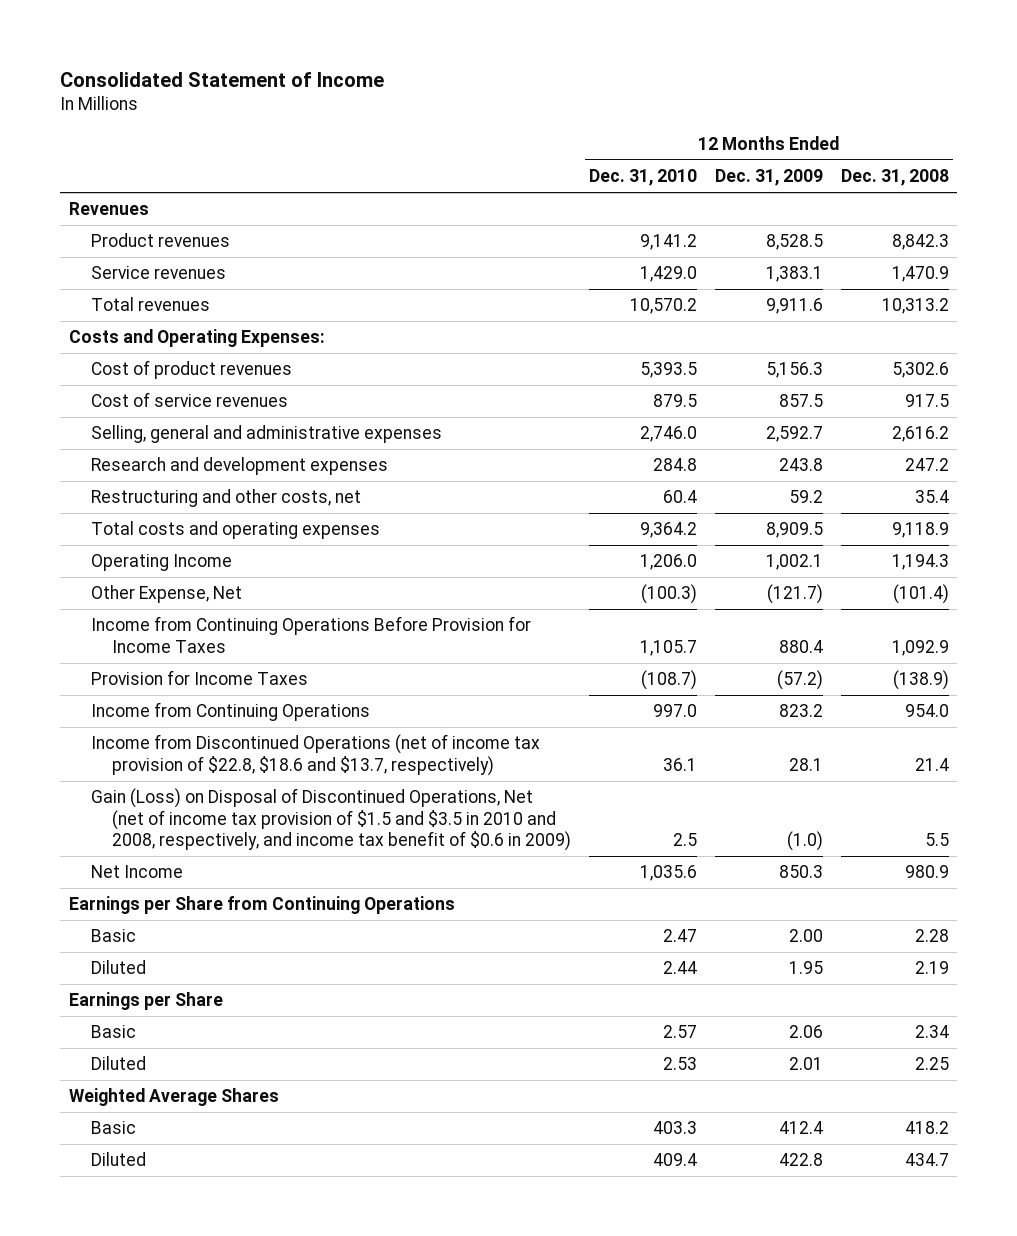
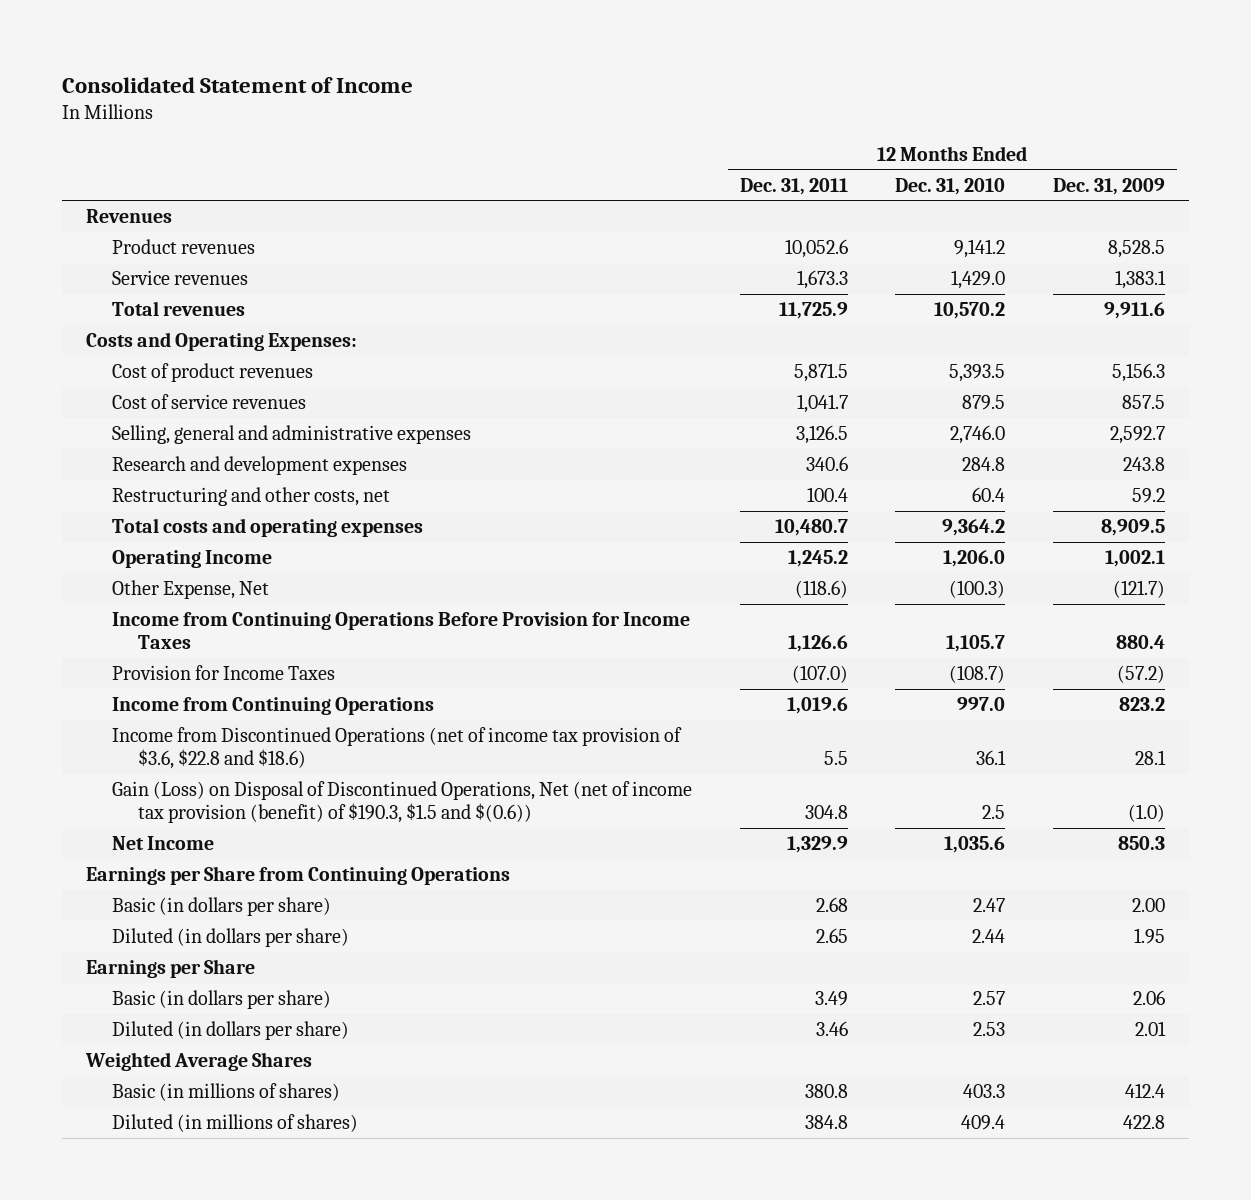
- | 12 Months Ended Dec. 31, 2010 | 12 Months Ended Dec. 31, 2009 | 12 Months Ended Dec. 31, 2008
+ | 12 Months Ended Dec. 31, 2011 | 12 Months Ended Dec. 31, 2010 | 12 Months Ended Dec. 31, 2009
- Income from Discontinued Operations (net of income tax provision of $22.8, $18.6 and $13.7, respectively) | 36.1 | 28.1 | 21.4
- Gain (Loss) on Disposal of Discontinued Operations, Net (net of income tax provision of $1.5 and $3.5 in 2010 and 2008, respectively, and income tax benefit of $0.6 in 2009) | 2.5 | (1.0) | 5.5
+ Income from Discontinued Operations (net of income tax provision of $3.6, $22.8 and $18.6) | 5.5 | 36.1 | 28.1
+ Gain (Loss) on Disposal of Discontinued Operations, Net (net of income tax provision (benefit) of $190.3, $1.5 and $(0.6)) | 304.8 | 2.5 | (1.0)
- Basic | 2.47 | 2.00 | 2.28
- Diluted | 2.44 | 1.95 | 2.19
+ Basic (in dollars per share) | 2.68 | 2.47 | 2.00
+ Diluted (in dollars per share) | 2.65 | 2.44 | 1.95
- Basic | 2.57 | 2.06 | 2.34
- Diluted | 2.53 | 2.01 | 2.25
+ Basic (in dollars per share) | 3.49 | 2.57 | 2.06
+ Diluted (in dollars per share) | 3.46 | 2.53 | 2.01
- Basic | 403.3 | 412.4 | 418.2
- Diluted | 409.4 | 422.8 | 434.7
+ Basic (in millions of shares) | 380.8 | 403.3 | 412.4
+ Diluted (in millions of shares) | 384.8 | 409.4 | 422.8

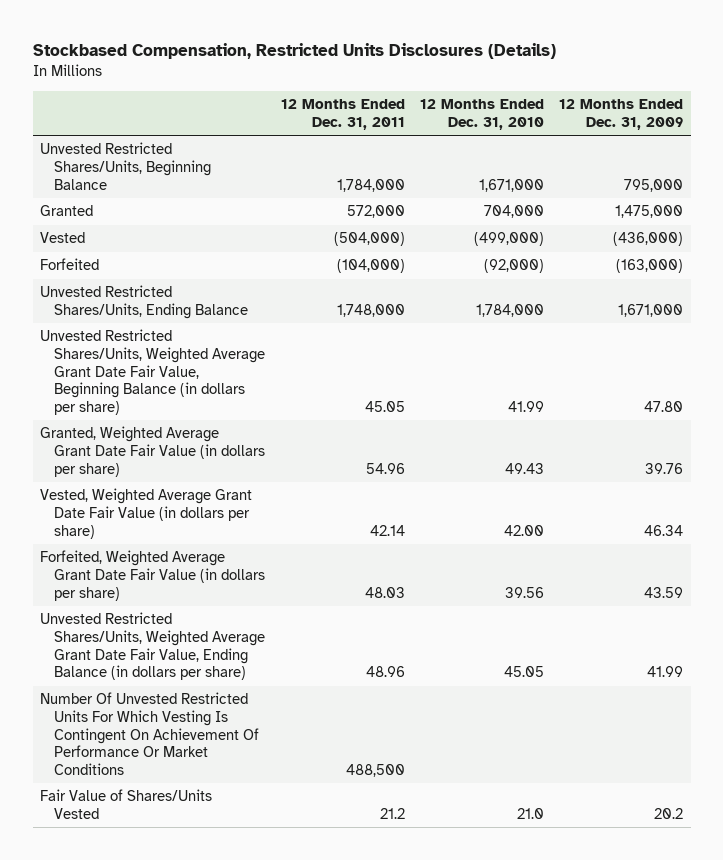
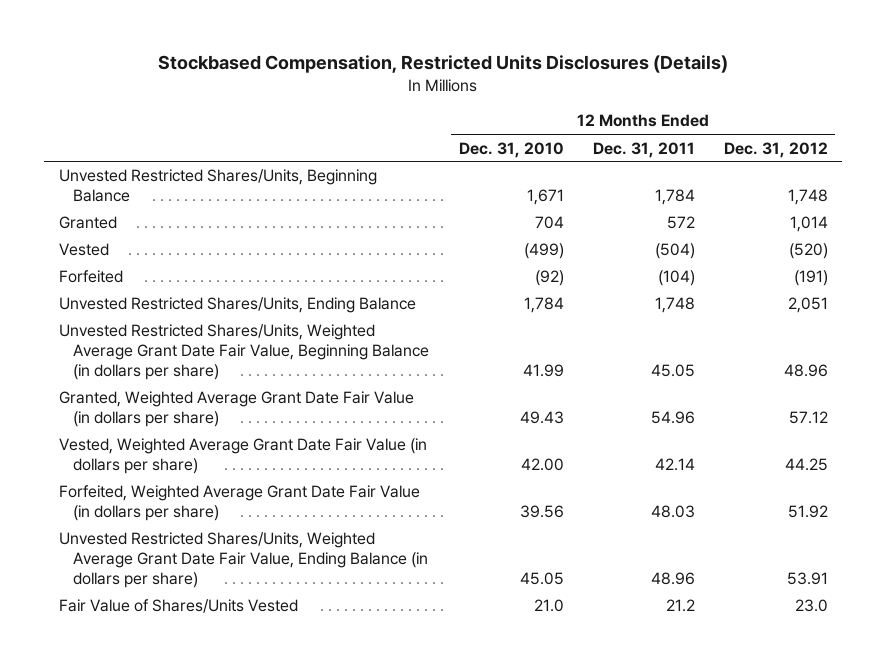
- | 12 Months Ended Dec. 31, 2011 | 12 Months Ended Dec. 31, 2010 | 12 Months Ended Dec. 31, 2009
+ | 12 Months Ended Dec. 31, 2010 | 12 Months Ended Dec. 31, 2011 | 12 Months Ended Dec. 31, 2012
- Unvested Restricted Shares/Units, Beginning Balance | 1,784,000 | 1,671,000 | 795,000
- Granted | 572,000 | 704,000 | 1,475,000
- Vested | (504,000) | (499,000) | (436,000)
- Forfeited | (104,000) | (92,000) | (163,000)
- Unvested Restricted Shares/Units, Ending Balance | 1,748,000 | 1,784,000 | 1,671,000
+ Unvested Restricted Shares/Units, Beginning Balance | 1,671 | 1,784 | 1,748
+ Granted | 704 | 572 | 1,014
+ Vested | (499) | (504) | (520)
+ Forfeited | (92) | (104) | (191)
+ Unvested Restricted Shares/Units, Ending Balance | 1,784 | 1,748 | 2,051
- Number Of Unvested Restricted Units For Which Vesting Is Contingent On Achievement Of Performance Or Market Conditions | 488,500 | |

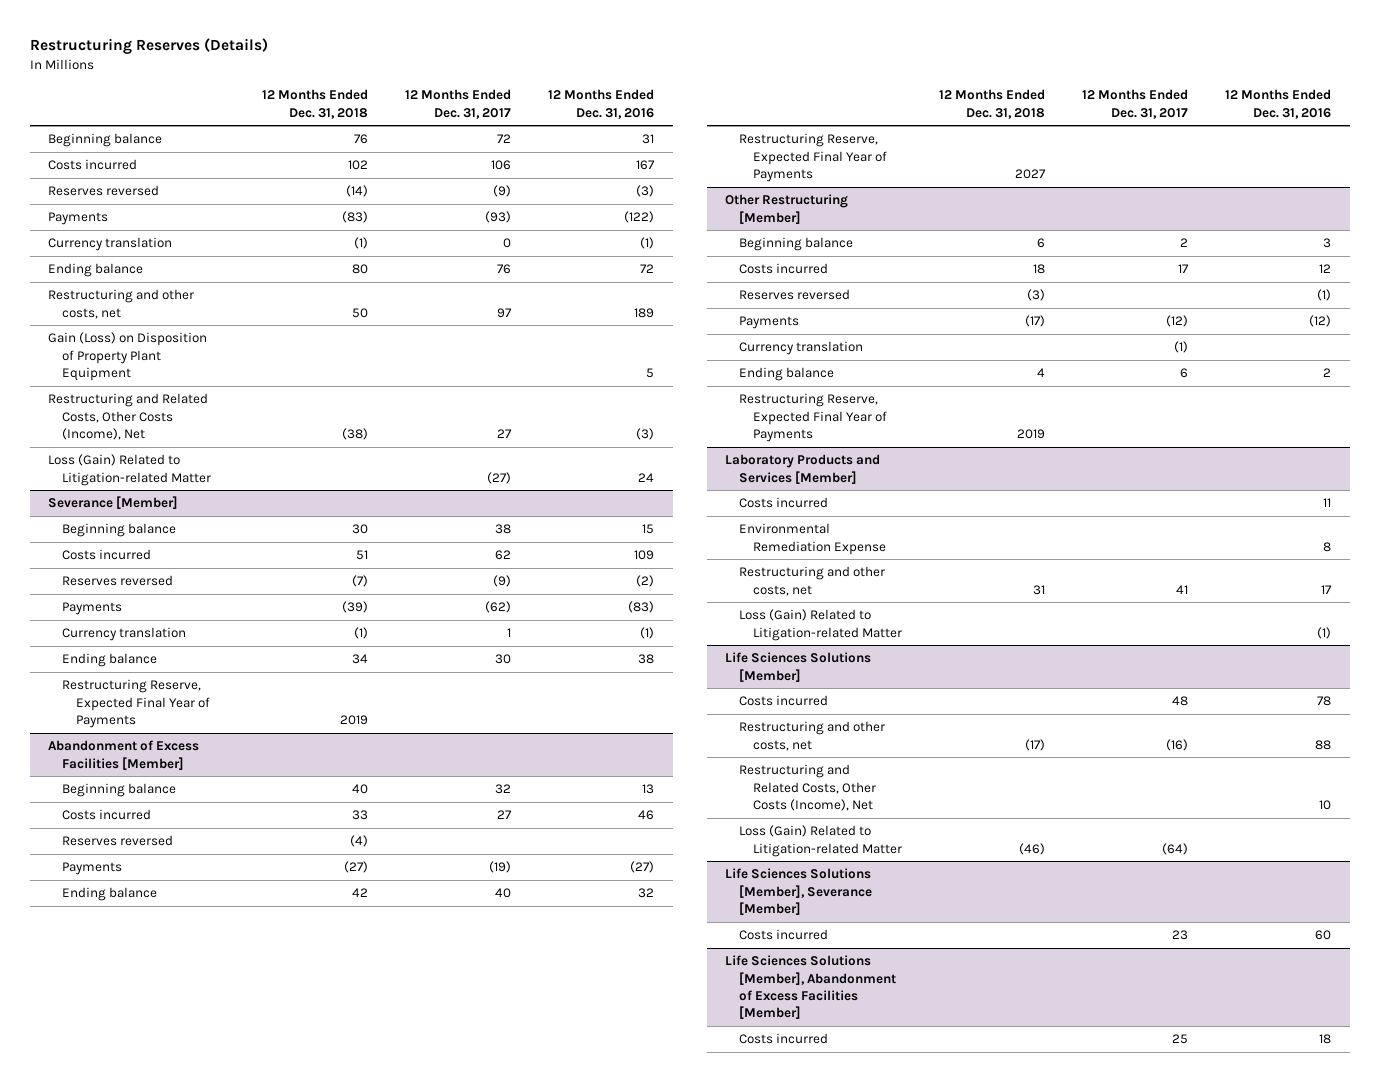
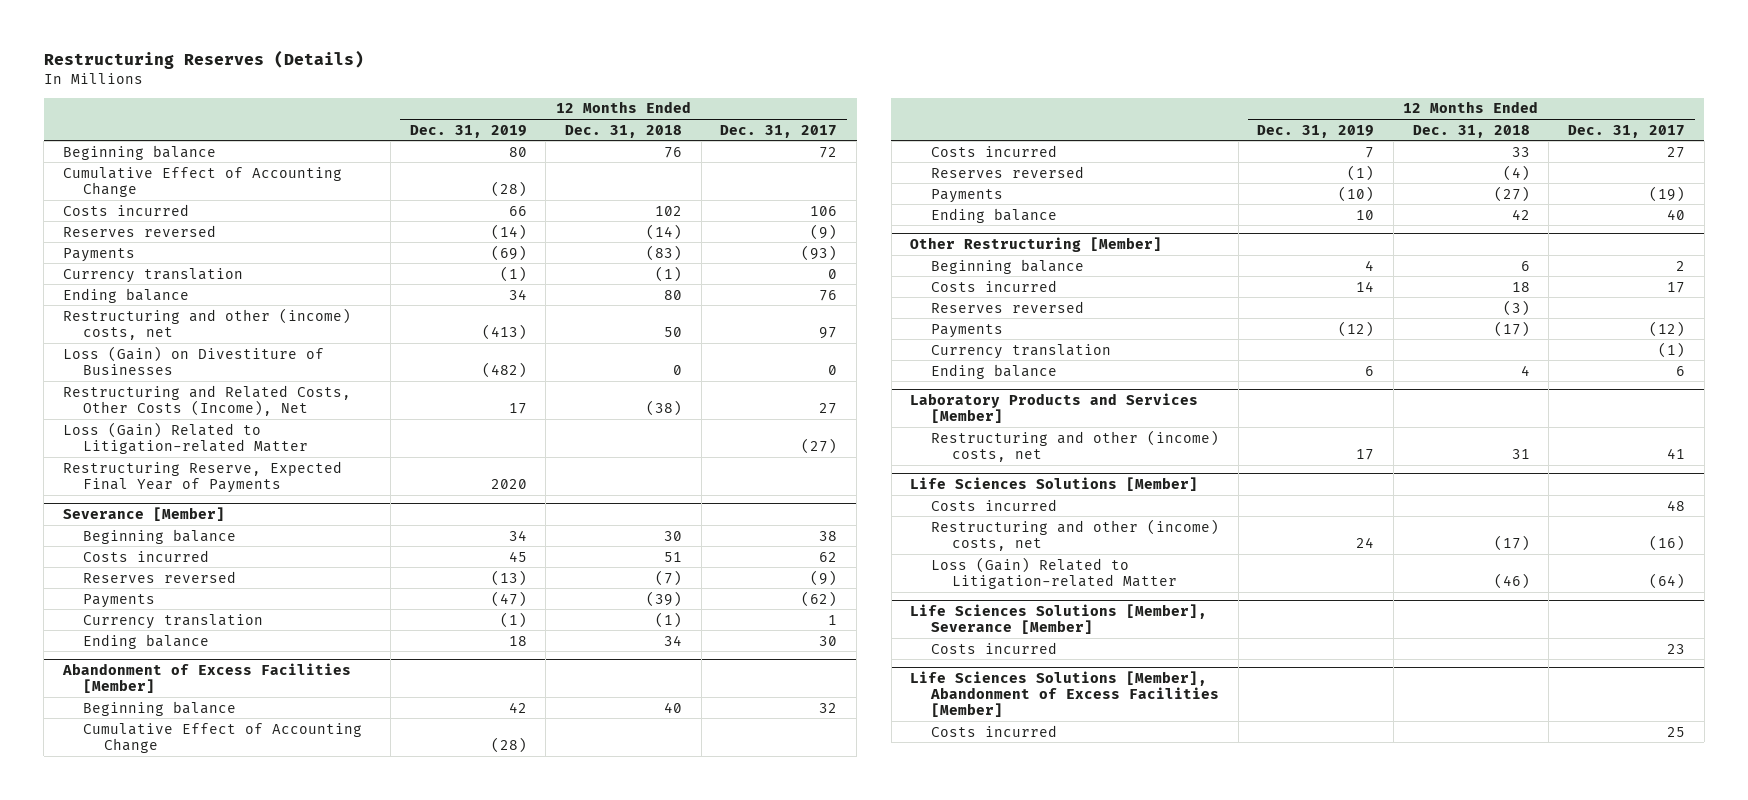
- | 12 Months Ended Dec. 31, 2018 | 12 Months Ended Dec. 31, 2017 | 12 Months Ended Dec. 31, 2016
+ | 12 Months Ended Dec. 31, 2019 | 12 Months Ended Dec. 31, 2018 | 12 Months Ended Dec. 31, 2017
+ Cumulative Effect of Accounting Change | (28) | |
- Restructuring and other costs, net | 50 | 97 | 189
- Gain (Loss) on Disposition of Property Plant Equipment | | | 5
+ Restructuring and other (income) costs, net | (413) | 50 | 97
+ Loss (Gain) on Divestiture of Businesses | (482) | 0 | 0
+ Restructuring Reserve, Expected Final Year of Payments | 2020 | |
@ Severance [Member]
- Restructuring Reserve, Expected Final Year of Payments | 2019 | |
@ Abandonment of Excess Facilities [Member]
+ Cumulative Effect of Accounting Change | (28) | |
- Restructuring Reserve, Expected Final Year of Payments | 2027 | |
@ Other Restructuring [Member]
- Restructuring Reserve, Expected Final Year of Payments | 2019 | |
@ Laboratory Products and Services [Member]
- Costs incurred | | | 11
- Environmental Remediation Expense | | | 8
- Restructuring and other costs, net | 31 | 41 | 17
- Loss (Gain) Related to Litigation-related Matter | | | (1)
+ Restructuring and other (income) costs, net | 17 | 31 | 41
@ Life Sciences Solutions [Member]
- Restructuring and other costs, net | (17) | (16) | 88
- Restructuring and Related Costs, Other Costs (Income), Net | | | 10
+ Restructuring and other (income) costs, net | 24 | (17) | (16)

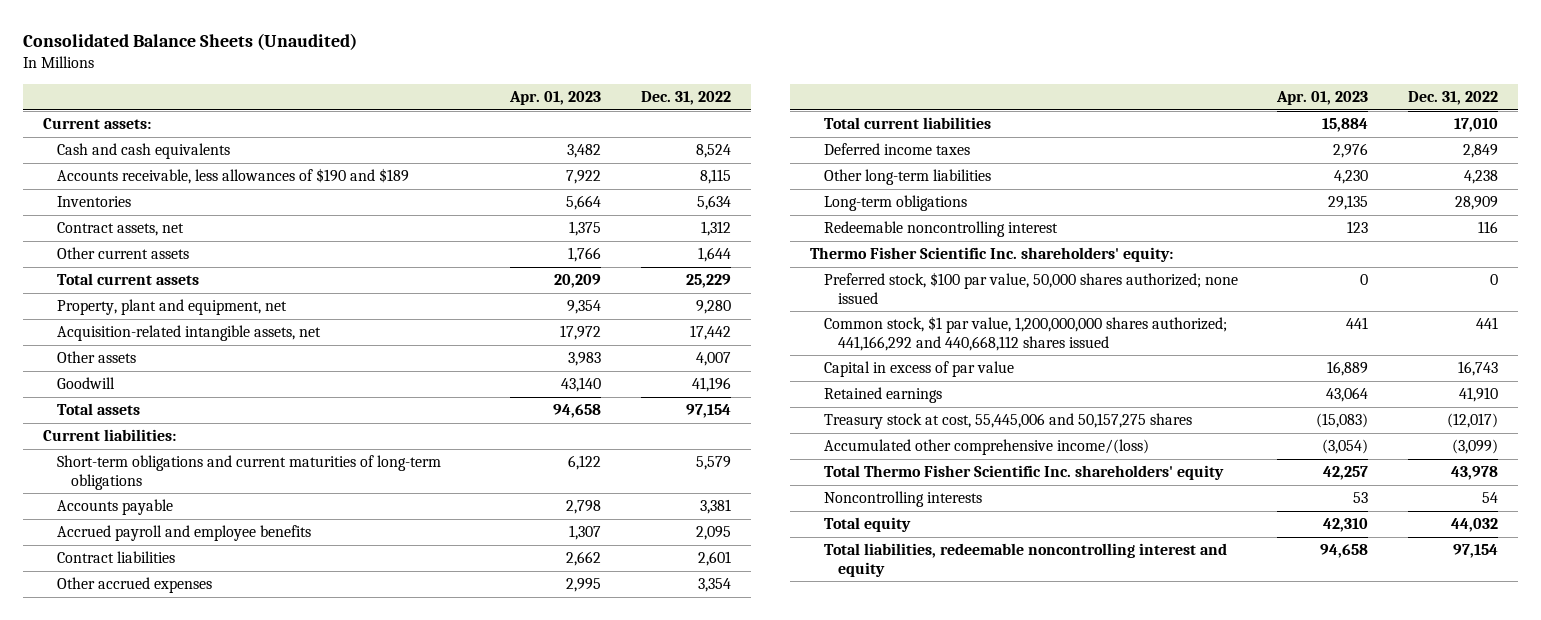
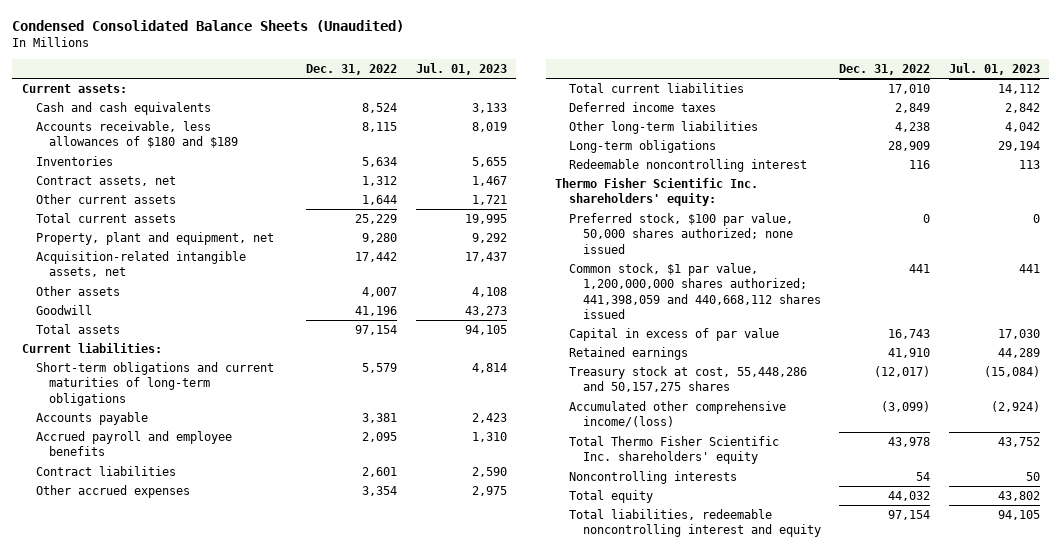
- Consolidated Balance Sheets (Unaudited)
+ Condensed Consolidated Balance Sheets (Unaudited)
- | Apr. 01, 2023 | Dec. 31, 2022
+ | Dec. 31, 2022 | Jul. 01, 2023
- Accounts receivable, less allowances of $190 and $189 | 7,922 | 8,115
+ Accounts receivable, less allowances of $180 and $189 | 8,115 | 8,019
- Common stock, $1 par value, 1,200,000,000 shares authorized; 441,166,292 and 440,668,112 shares issued | 441 | 441
+ Common stock, $1 par value, 1,200,000,000 shares authorized; 441,398,059 and 440,668,112 shares issued | 441 | 441
- Treasury stock at cost, 55,445,006 and 50,157,275 shares | (15,083) | (12,017)
+ Treasury stock at cost, 55,448,286 and 50,157,275 shares | (12,017) | (15,084)

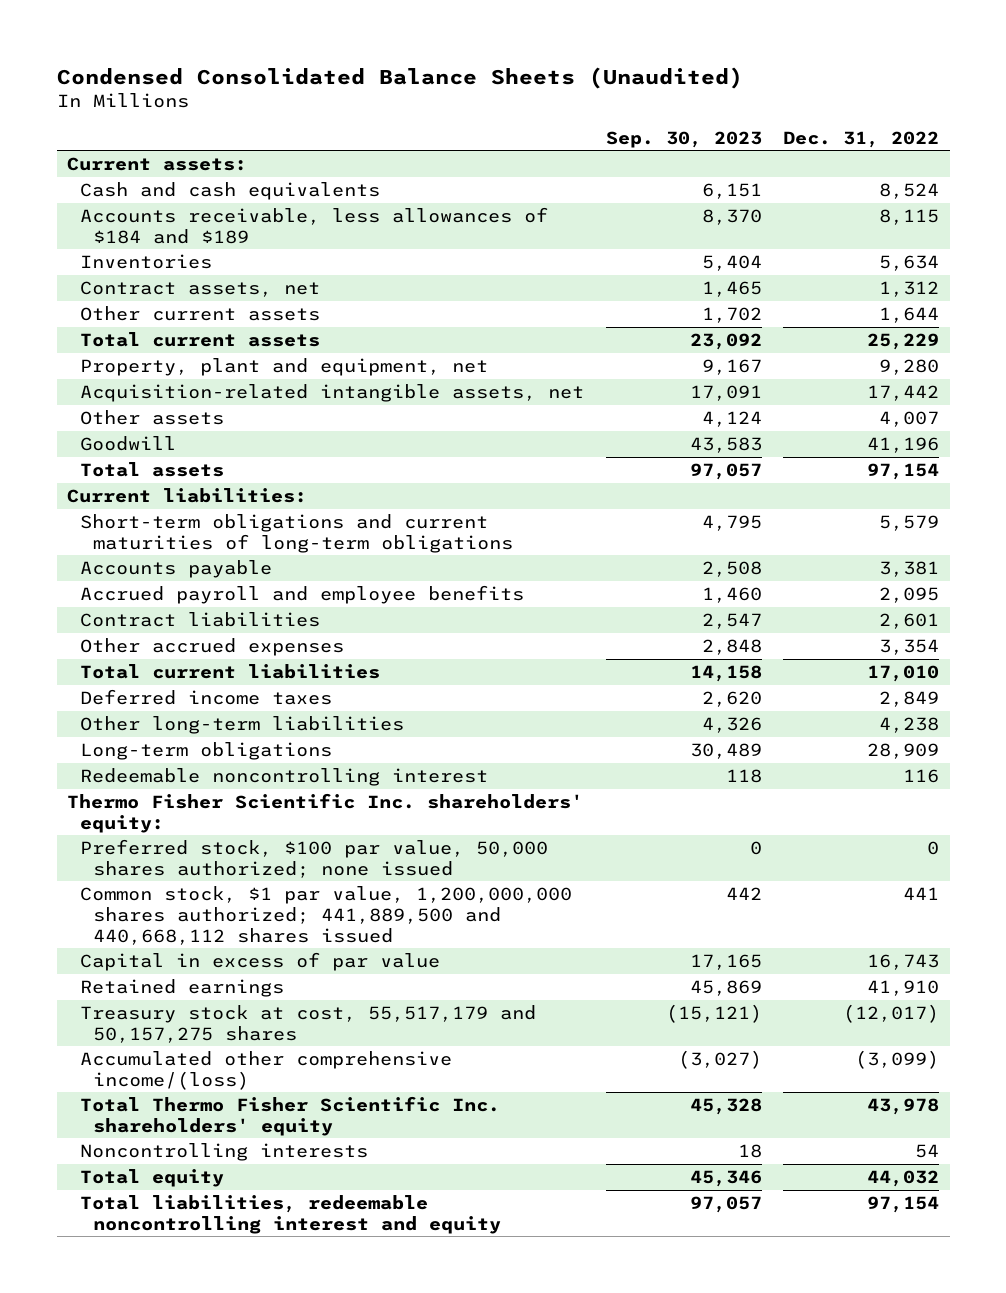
- | Dec. 31, 2022 | Jul. 01, 2023
+ | Sep. 30, 2023 | Dec. 31, 2022
- Accounts receivable, less allowances of $180 and $189 | 8,115 | 8,019
+ Accounts receivable, less allowances of $184 and $189 | 8,370 | 8,115
- Common stock, $1 par value, 1,200,000,000 shares authorized; 441,398,059 and 440,668,112 shares issued | 441 | 441
+ Common stock, $1 par value, 1,200,000,000 shares authorized; 441,889,500 and 440,668,112 shares issued | 442 | 441
- Treasury stock at cost, 55,448,286 and 50,157,275 shares | (12,017) | (15,084)
+ Treasury stock at cost, 55,517,179 and 50,157,275 shares | (15,121) | (12,017)

